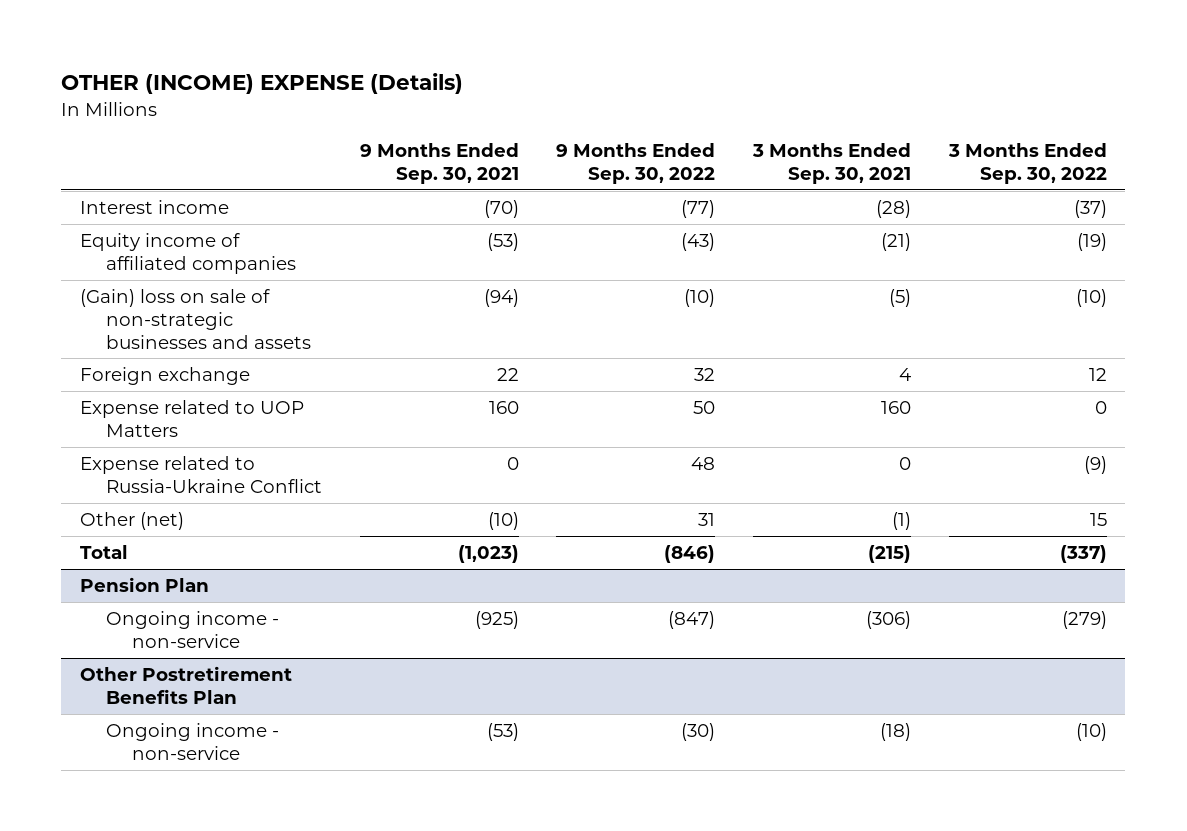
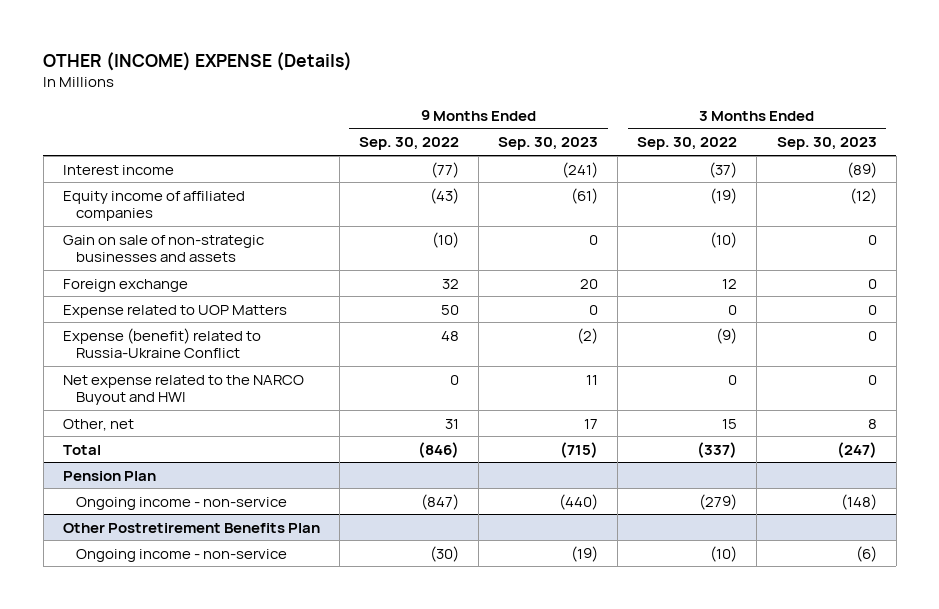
- | 9 Months Ended Sep. 30, 2021 | 9 Months Ended Sep. 30, 2022 | 3 Months Ended Sep. 30, 2021 | 3 Months Ended Sep. 30, 2022
+ | 9 Months Ended Sep. 30, 2022 | 9 Months Ended Sep. 30, 2023 | 3 Months Ended Sep. 30, 2022 | 3 Months Ended Sep. 30, 2023
- (Gain) loss on sale of non-strategic businesses and assets | (94) | (10) | (5) | (10)
+ Gain on sale of non-strategic businesses and assets | (10) | 0 | (10) | 0
- Expense related to Russia-Ukraine Conflict | 0 | 48 | 0 | (9)
- Other (net) | (10) | 31 | (1) | 15
+ Expense (benefit) related to Russia-Ukraine Conflict | 48 | (2) | (9) | 0
+ Net expense related to the NARCO Buyout and HWI | 0 | 11 | 0 | 0
+ Other, net | 31 | 17 | 15 | 8

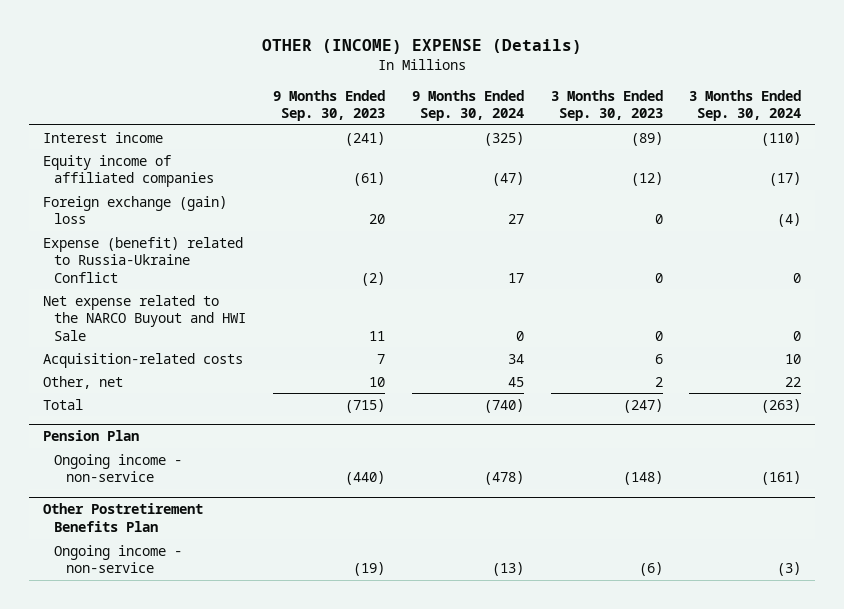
- | 9 Months Ended Sep. 30, 2022 | 9 Months Ended Sep. 30, 2023 | 3 Months Ended Sep. 30, 2022 | 3 Months Ended Sep. 30, 2023
+ | 9 Months Ended Sep. 30, 2023 | 9 Months Ended Sep. 30, 2024 | 3 Months Ended Sep. 30, 2023 | 3 Months Ended Sep. 30, 2024
- Gain on sale of non-strategic businesses and assets | (10) | 0 | (10) | 0
- Foreign exchange | 32 | 20 | 12 | 0
- Expense related to UOP Matters | 50 | 0 | 0 | 0
+ Foreign exchange (gain) loss | 20 | 27 | 0 | (4)
- Net expense related to the NARCO Buyout and HWI | 0 | 11 | 0 | 0
- Other, net | 31 | 17 | 15 | 8
+ Net expense related to the NARCO Buyout and HWI Sale | 11 | 0 | 0 | 0
+ Acquisition-related costs | 7 | 34 | 6 | 10
+ Other, net | 10 | 45 | 2 | 22

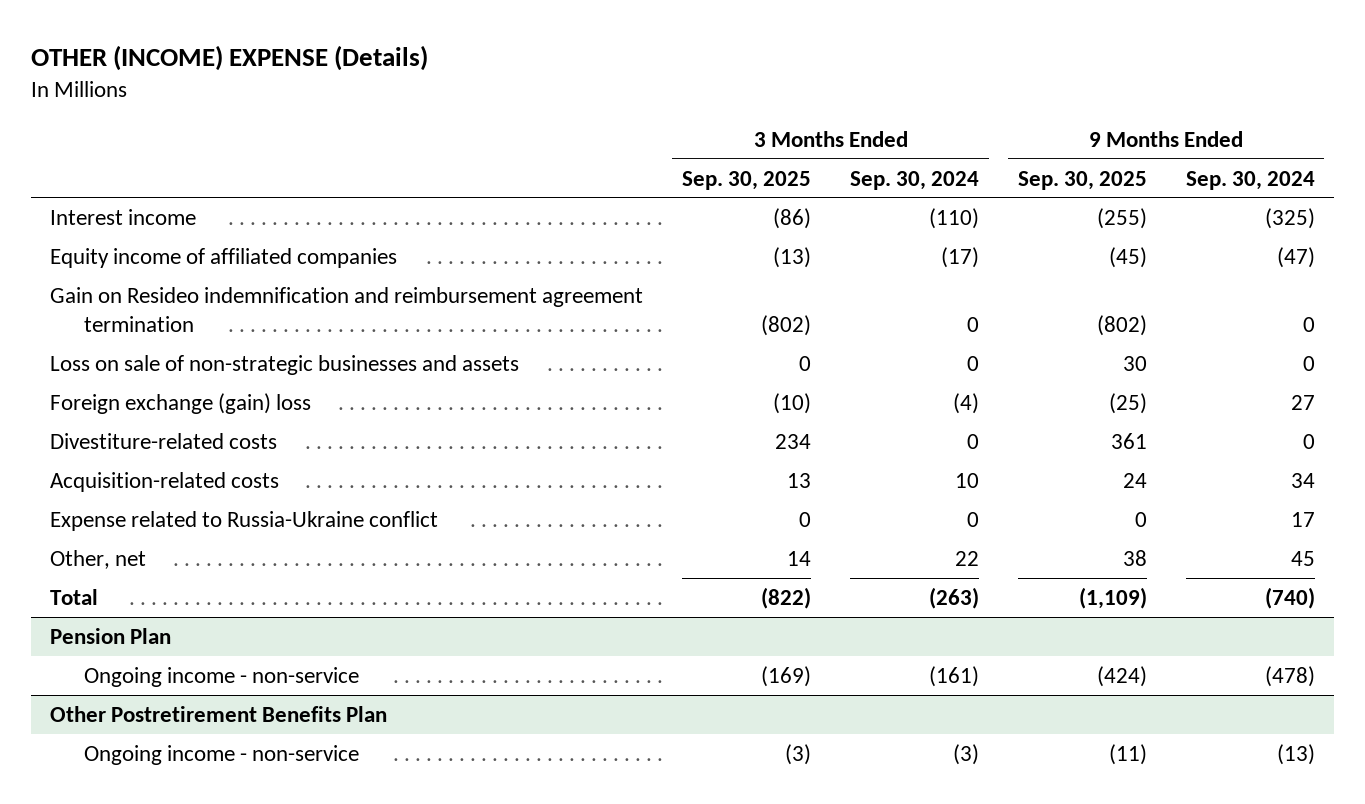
- | 9 Months Ended Sep. 30, 2023 | 9 Months Ended Sep. 30, 2024 | 3 Months Ended Sep. 30, 2023 | 3 Months Ended Sep. 30, 2024
+ | 3 Months Ended Sep. 30, 2025 | 3 Months Ended Sep. 30, 2024 | 9 Months Ended Sep. 30, 2025 | 9 Months Ended Sep. 30, 2024
+ Gain on Resideo indemnification and reimbursement agreement termination | (802) | 0 | (802) | 0
+ Loss on sale of non-strategic businesses and assets | 0 | 0 | 30 | 0
- Expense (benefit) related to Russia-Ukraine Conflict | (2) | 17 | 0 | 0
- Net expense related to the NARCO Buyout and HWI Sale | 11 | 0 | 0 | 0
+ Divestiture-related costs | 234 | 0 | 361 | 0
+ Expense related to Russia-Ukraine conflict | 0 | 0 | 0 | 17

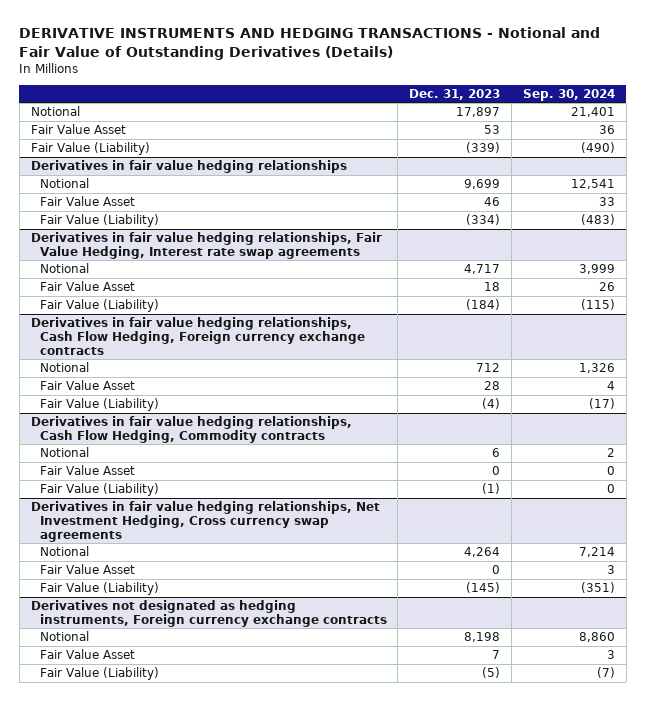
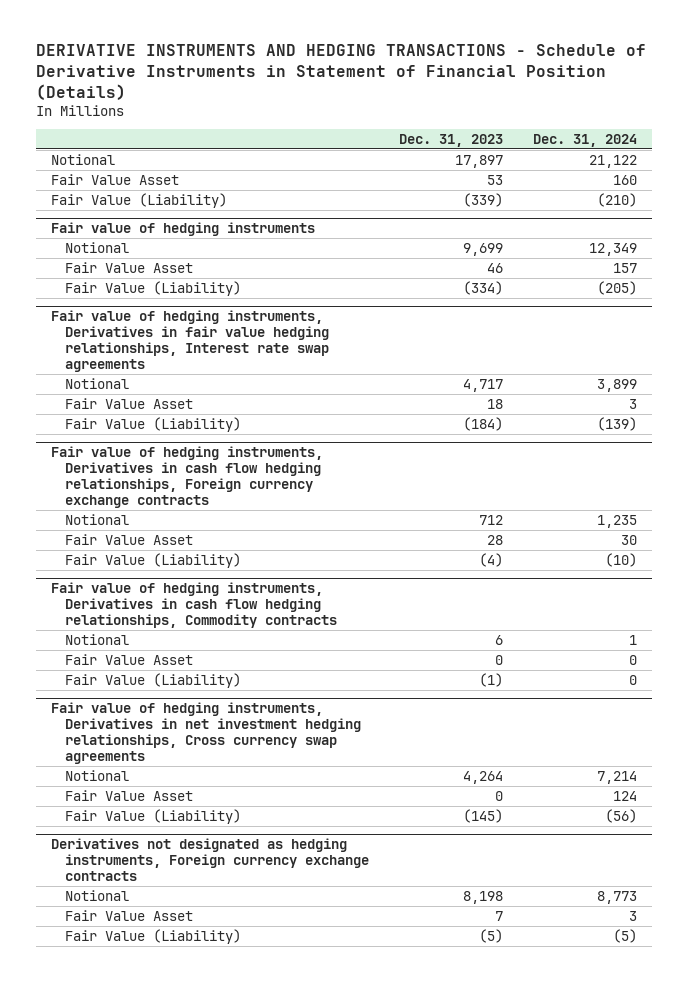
- DERIVATIVE INSTRUMENTS AND HEDGING TRANSACTIONS - Notional and Fair Value of Outstanding Derivatives (Details)
+ DERIVATIVE INSTRUMENTS AND HEDGING TRANSACTIONS - Schedule of Derivative Instruments in Statement of Financial Position (Details)
- | Dec. 31, 2023 | Sep. 30, 2024
+ | Dec. 31, 2023 | Dec. 31, 2024
- Derivatives in fair value hedging relationships
+ Fair value of hedging instruments
- Derivatives in fair value hedging relationships, Fair Value Hedging, Interest rate swap agreements
+ Fair value of hedging instruments, Derivatives in fair value hedging relationships, Interest rate swap agreements
- Derivatives in fair value hedging relationships, Cash Flow Hedging, Foreign currency exchange contracts
+ Fair value of hedging instruments, Derivatives in cash flow hedging relationships, Foreign currency exchange contracts
- Derivatives in fair value hedging relationships, Cash Flow Hedging, Commodity contracts
+ Fair value of hedging instruments, Derivatives in cash flow hedging relationships, Commodity contracts
- Derivatives in fair value hedging relationships, Net Investment Hedging, Cross currency swap agreements
+ Fair value of hedging instruments, Derivatives in net investment hedging relationships, Cross currency swap agreements

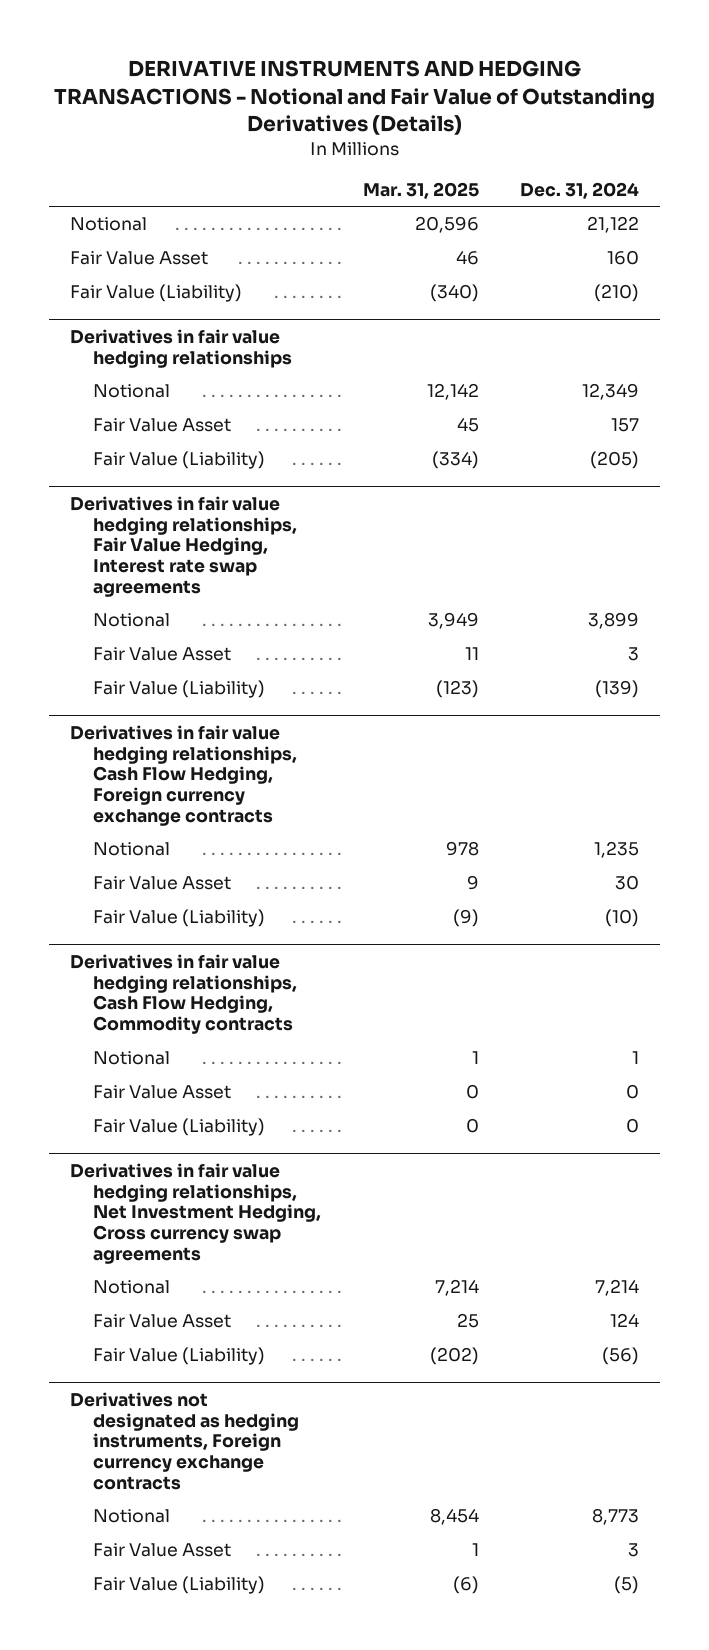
- DERIVATIVE INSTRUMENTS AND HEDGING TRANSACTIONS - Schedule of Derivative Instruments in Statement of Financial Position (Details)
+ DERIVATIVE INSTRUMENTS AND HEDGING TRANSACTIONS - Notional and Fair Value of Outstanding Derivatives (Details)
- | Dec. 31, 2023 | Dec. 31, 2024
+ | Mar. 31, 2025 | Dec. 31, 2024
- Fair value of hedging instruments
+ Derivatives in fair value hedging relationships
- Fair value of hedging instruments, Derivatives in fair value hedging relationships, Interest rate swap agreements
+ Derivatives in fair value hedging relationships, Fair Value Hedging, Interest rate swap agreements
- Fair value of hedging instruments, Derivatives in cash flow hedging relationships, Foreign currency exchange contracts
+ Derivatives in fair value hedging relationships, Cash Flow Hedging, Foreign currency exchange contracts
- Fair value of hedging instruments, Derivatives in cash flow hedging relationships, Commodity contracts
+ Derivatives in fair value hedging relationships, Cash Flow Hedging, Commodity contracts
- Fair value of hedging instruments, Derivatives in net investment hedging relationships, Cross currency swap agreements
+ Derivatives in fair value hedging relationships, Net Investment Hedging, Cross currency swap agreements

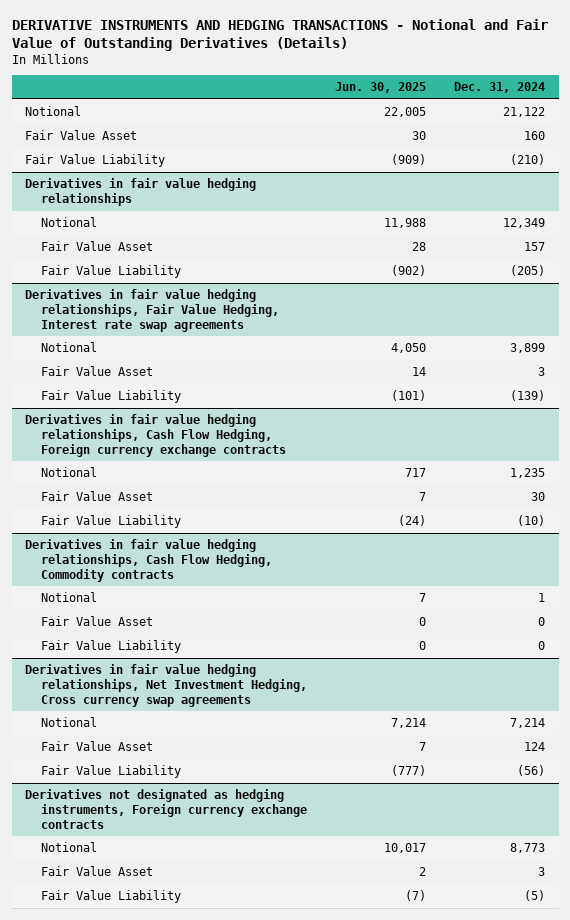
- | Mar. 31, 2025 | Dec. 31, 2024
+ | Jun. 30, 2025 | Dec. 31, 2024
- Fair Value (Liability) | (340) | (210)
+ Fair Value Liability | (909) | (210)
@ Derivatives in fair value hedging relationships
- Fair Value (Liability) | (334) | (205)
+ Fair Value Liability | (902) | (205)
@ Derivatives in fair value hedging relationships, Fair Value Hedging, Interest rate swap agreements
- Fair Value (Liability) | (123) | (139)
+ Fair Value Liability | (101) | (139)
@ Derivatives in fair value hedging relationships, Cash Flow Hedging, Foreign currency exchange contracts
- Fair Value (Liability) | (9) | (10)
+ Fair Value Liability | (24) | (10)
@ Derivatives in fair value hedging relationships, Cash Flow Hedging, Commodity contracts
- Fair Value (Liability) | 0 | 0
+ Fair Value Liability | 0 | 0
@ Derivatives in fair value hedging relationships, Net Investment Hedging, Cross currency swap agreements
- Fair Value (Liability) | (202) | (56)
+ Fair Value Liability | (777) | (56)
@ Derivatives not designated as hedging instruments, Foreign currency exchange contracts
- Fair Value (Liability) | (6) | (5)
+ Fair Value Liability | (7) | (5)

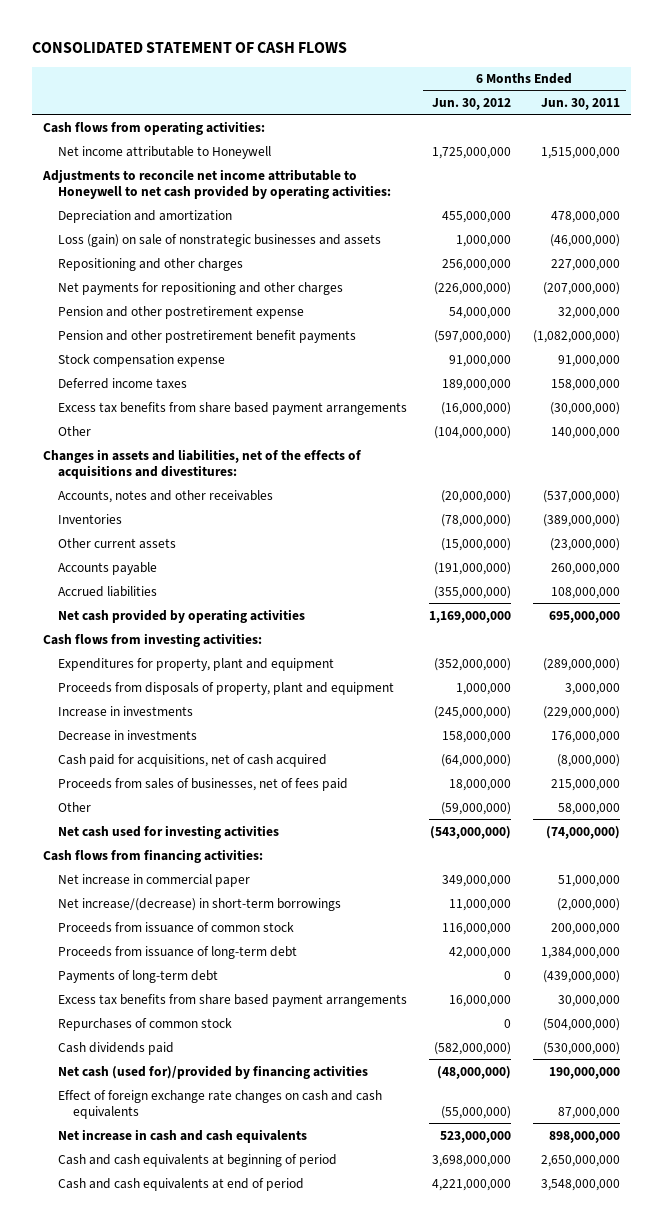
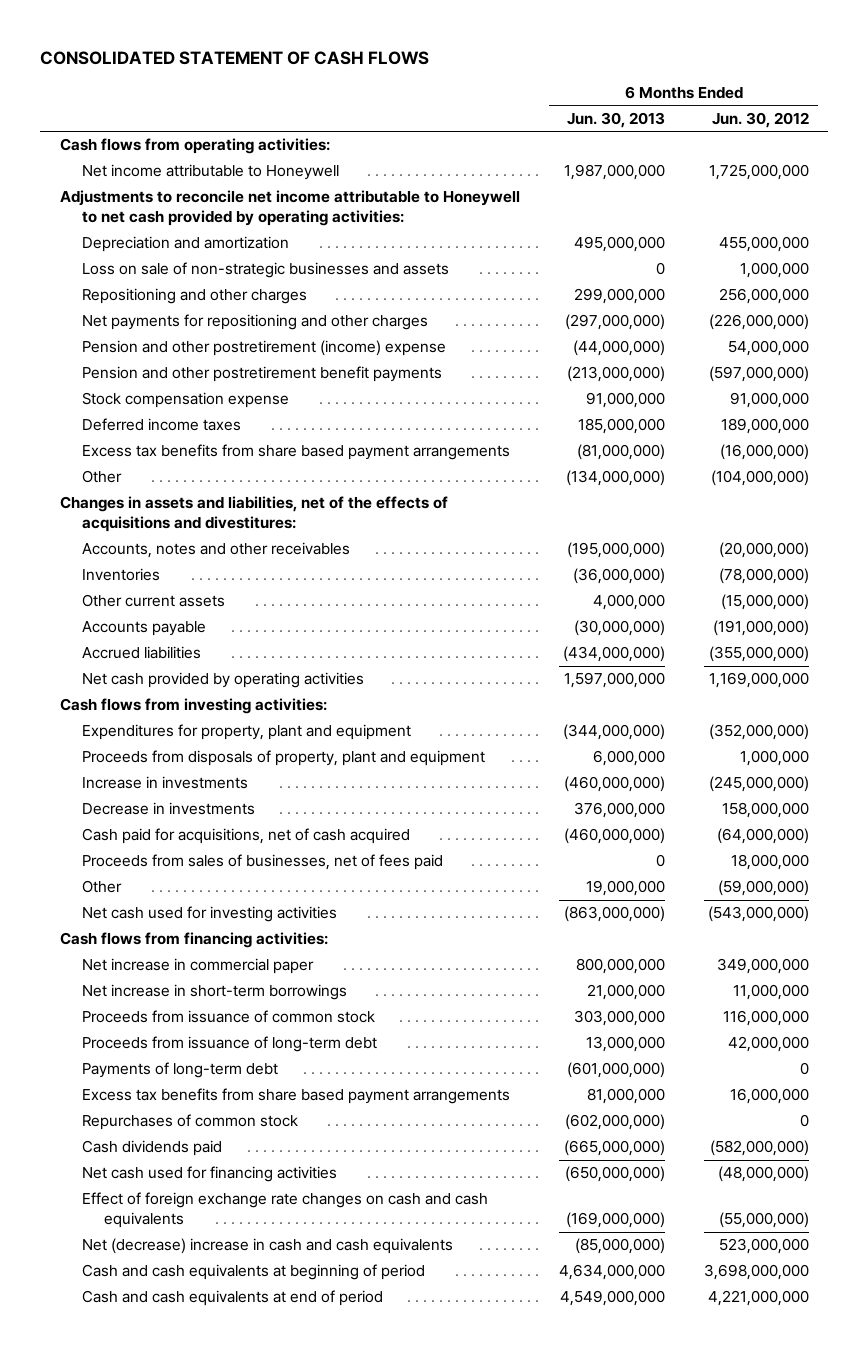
- | 6 Months Ended Jun. 30, 2012 | 6 Months Ended Jun. 30, 2011
+ | 6 Months Ended Jun. 30, 2013 | 6 Months Ended Jun. 30, 2012
- Loss (gain) on sale of nonstrategic businesses and assets | 1,000,000 | (46,000,000)
+ Loss on sale of non-strategic businesses and assets | 0 | 1,000,000
- Pension and other postretirement expense | 54,000,000 | 32,000,000
+ Pension and other postretirement (income) expense | (44,000,000) | 54,000,000
- Net increase/(decrease) in short-term borrowings | 11,000,000 | (2,000,000)
+ Net increase in short-term borrowings | 21,000,000 | 11,000,000
- Net cash (used for)/provided by financing activities | (48,000,000) | 190,000,000
+ Net cash used for financing activities | (650,000,000) | (48,000,000)
- Net increase in cash and cash equivalents | 523,000,000 | 898,000,000
+ Net (decrease) increase in cash and cash equivalents | (85,000,000) | 523,000,000

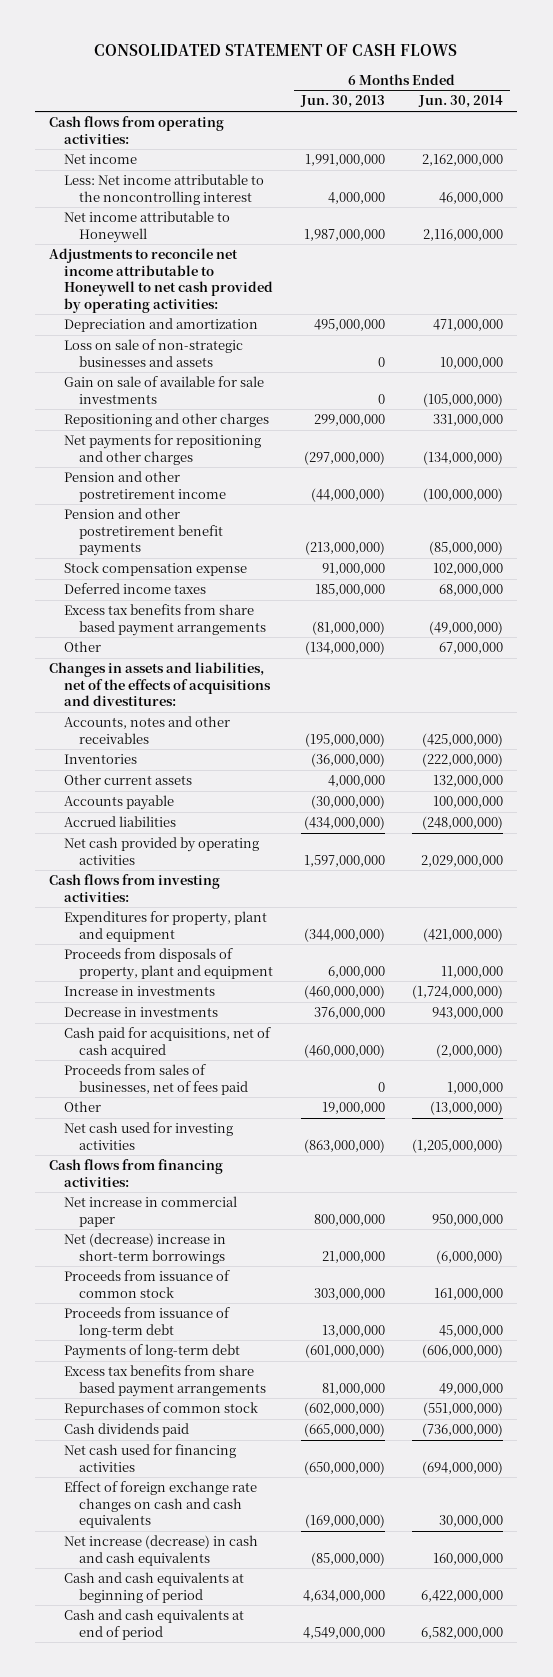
- | 6 Months Ended Jun. 30, 2013 | 6 Months Ended Jun. 30, 2012
+ | 6 Months Ended Jun. 30, 2013 | 6 Months Ended Jun. 30, 2014
+ Net income | 1,991,000,000 | 2,162,000,000
+ Less: Net income attributable to the noncontrolling interest | 4,000,000 | 46,000,000
+ Gain on sale of available for sale investments | 0 | (105,000,000)
- Pension and other postretirement (income) expense | (44,000,000) | 54,000,000
+ Pension and other postretirement income | (44,000,000) | (100,000,000)
- Net increase in short-term borrowings | 21,000,000 | 11,000,000
+ Net (decrease) increase in short-term borrowings | 21,000,000 | (6,000,000)
- Net (decrease) increase in cash and cash equivalents | (85,000,000) | 523,000,000
+ Net increase (decrease) in cash and cash equivalents | (85,000,000) | 160,000,000

